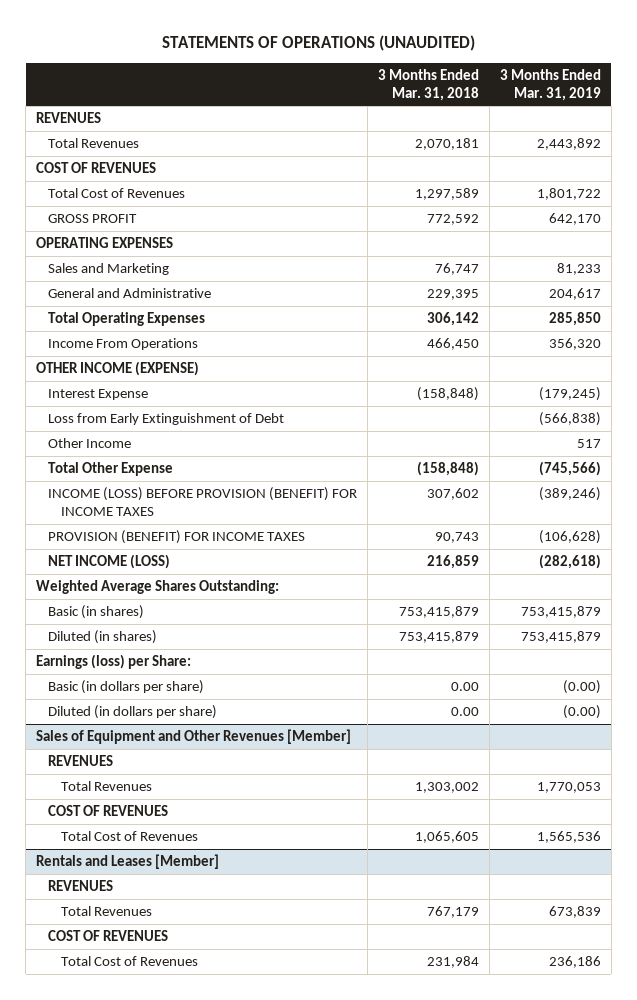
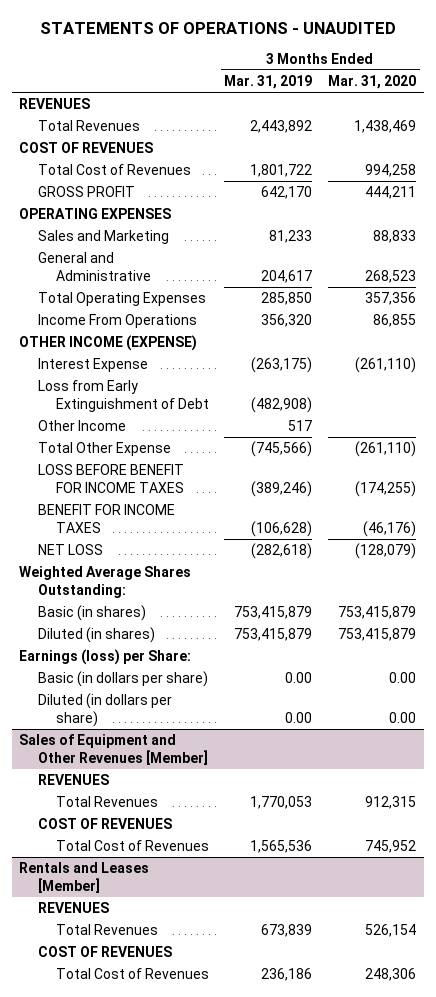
- STATEMENTS OF OPERATIONS (UNAUDITED)
+ STATEMENTS OF OPERATIONS - UNAUDITED
- | 3 Months Ended Mar. 31, 2018 | 3 Months Ended Mar. 31, 2019
+ | 3 Months Ended Mar. 31, 2019 | 3 Months Ended Mar. 31, 2020
- Interest Expense | (158,848) | (179,245)
- Loss from Early Extinguishment of Debt | | (566,838)
+ Interest Expense | (263,175) | (261,110)
+ Loss from Early Extinguishment of Debt | (482,908) |
- INCOME (LOSS) BEFORE PROVISION (BENEFIT) FOR INCOME TAXES | 307,602 | (389,246)
- PROVISION (BENEFIT) FOR INCOME TAXES | 90,743 | (106,628)
- NET INCOME (LOSS) | 216,859 | (282,618)
+ LOSS BEFORE BENEFIT FOR INCOME TAXES | (389,246) | (174,255)
+ BENEFIT FOR INCOME TAXES | (106,628) | (46,176)
+ NET LOSS | (282,618) | (128,079)
- Basic (in dollars per share) | 0.00 | (0.00)
- Diluted (in dollars per share) | 0.00 | (0.00)
+ Basic (in dollars per share) | 0.00 | 0.00
+ Diluted (in dollars per share) | 0.00 | 0.00

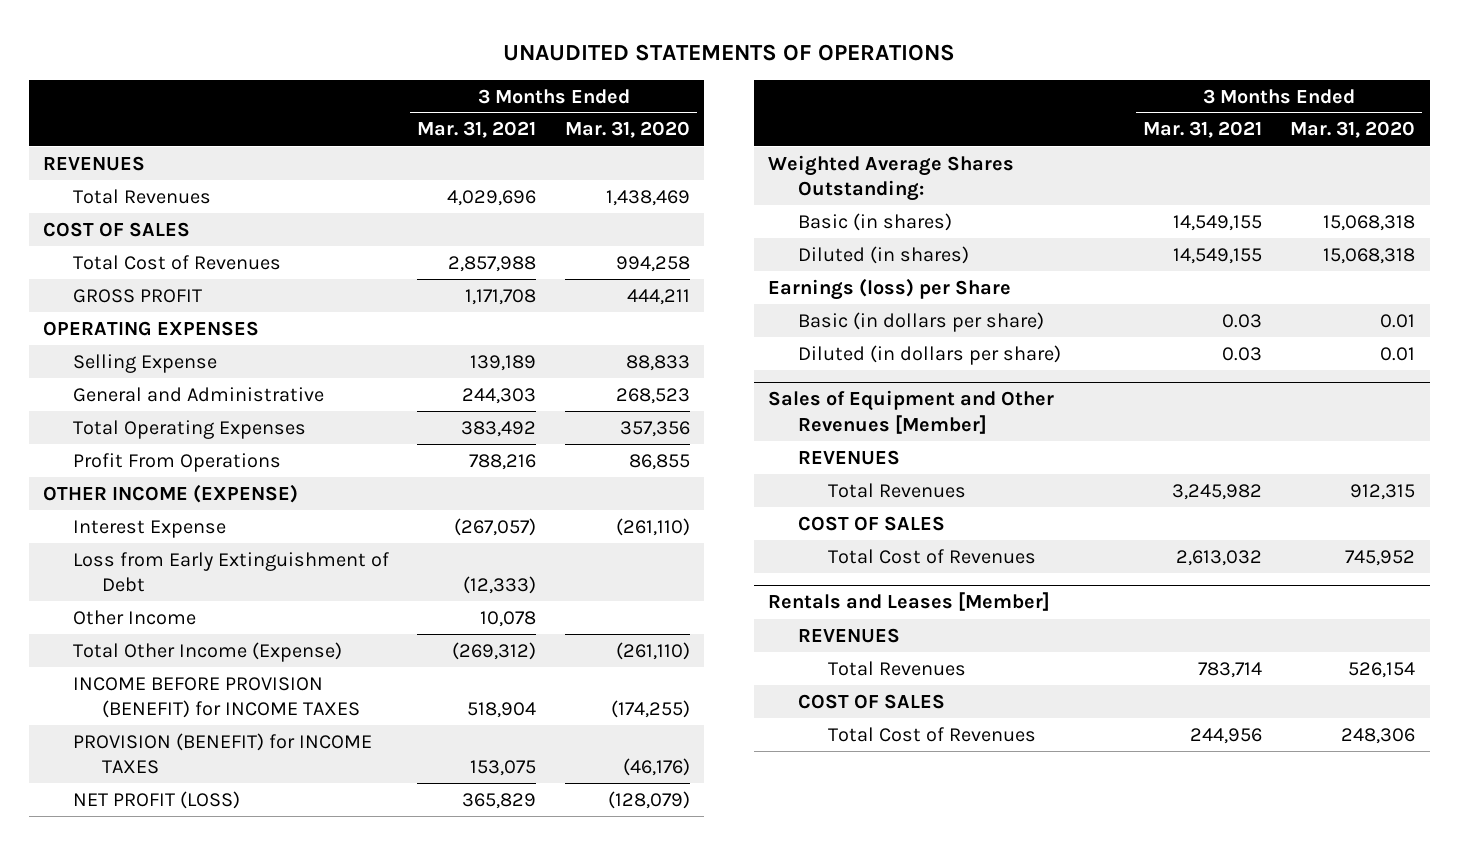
- STATEMENTS OF OPERATIONS - UNAUDITED
+ UNAUDITED STATEMENTS OF OPERATIONS
- | 3 Months Ended Mar. 31, 2019 | 3 Months Ended Mar. 31, 2020
+ | 3 Months Ended Mar. 31, 2021 | 3 Months Ended Mar. 31, 2020
- COST OF REVENUES
+ COST OF SALES
- Sales and Marketing | 81,233 | 88,833
+ Selling Expense | 139,189 | 88,833
- Income From Operations | 356,320 | 86,855
+ Profit From Operations | 788,216 | 86,855
- Total Other Expense | (745,566) | (261,110)
- LOSS BEFORE BENEFIT FOR INCOME TAXES | (389,246) | (174,255)
- BENEFIT FOR INCOME TAXES | (106,628) | (46,176)
- NET LOSS | (282,618) | (128,079)
+ Total Other Income (Expense) | (269,312) | (261,110)
+ INCOME BEFORE PROVISION (BENEFIT) for INCOME TAXES | 518,904 | (174,255)
+ PROVISION (BENEFIT) for INCOME TAXES | 153,075 | (46,176)
+ NET PROFIT (LOSS) | 365,829 | (128,079)
- Basic (in shares) | 753,415,879 | 753,415,879
- Diluted (in shares) | 753,415,879 | 753,415,879
- Earnings (loss) per Share:
- Basic (in dollars per share) | 0.00 | 0.00
- Diluted (in dollars per share) | 0.00 | 0.00
+ Basic (in shares) | 14,549,155 | 15,068,318
+ Diluted (in shares) | 14,549,155 | 15,068,318
+ Earnings (loss) per Share
+ Basic (in dollars per share) | 0.03 | 0.01
+ Diluted (in dollars per share) | 0.03 | 0.01
@ Sales of Equipment and Other Revenues [Member]
- COST OF REVENUES
+ COST OF SALES
@ Rentals and Leases [Member]
- COST OF REVENUES
+ COST OF SALES

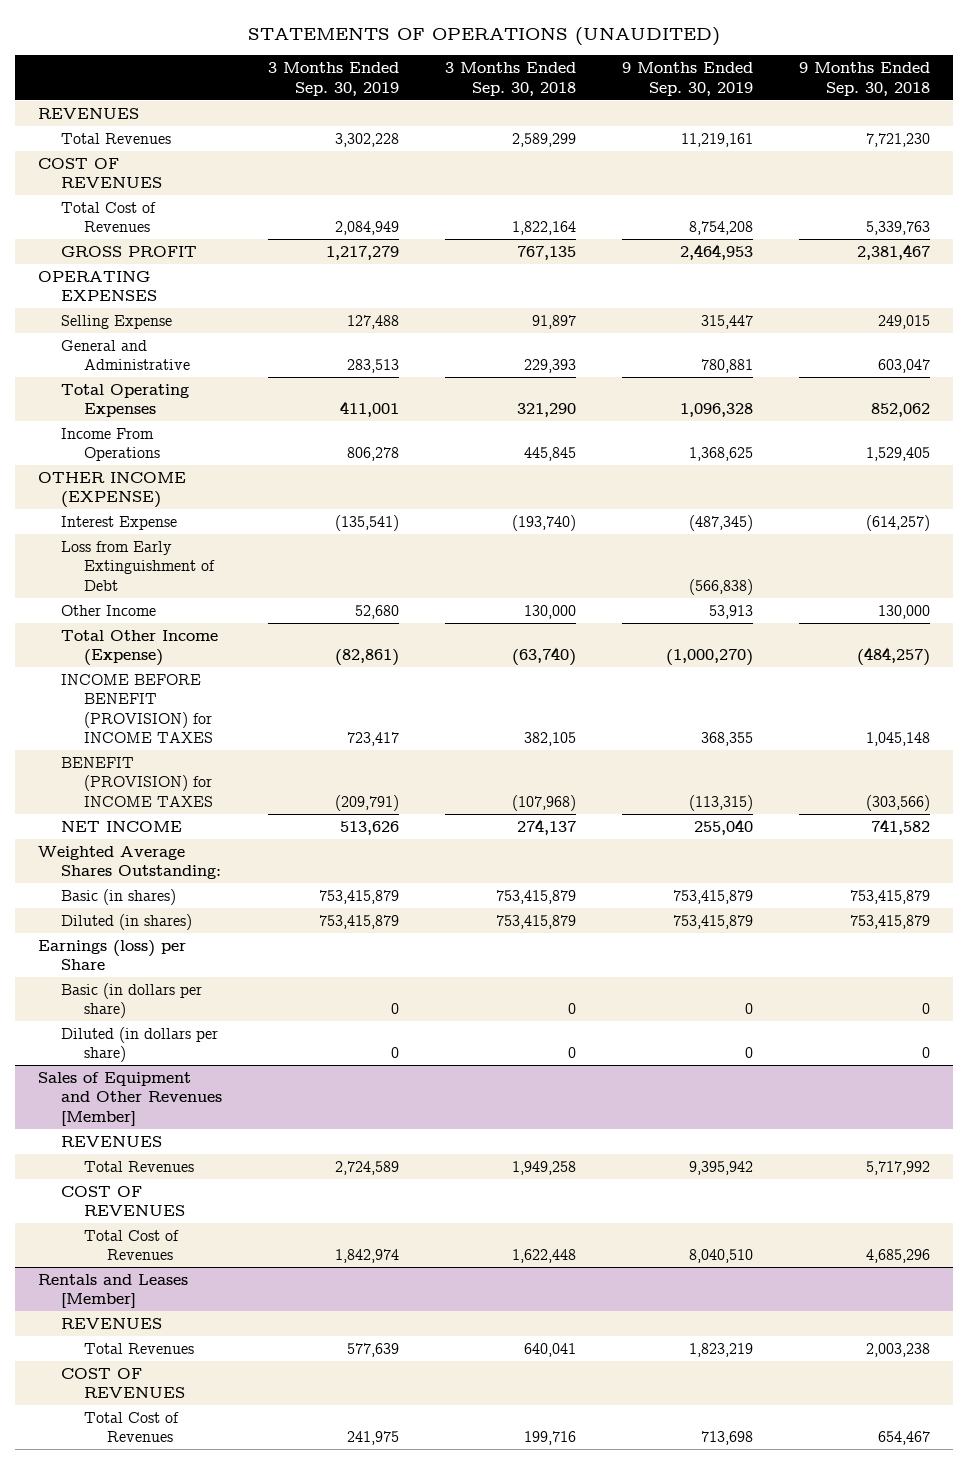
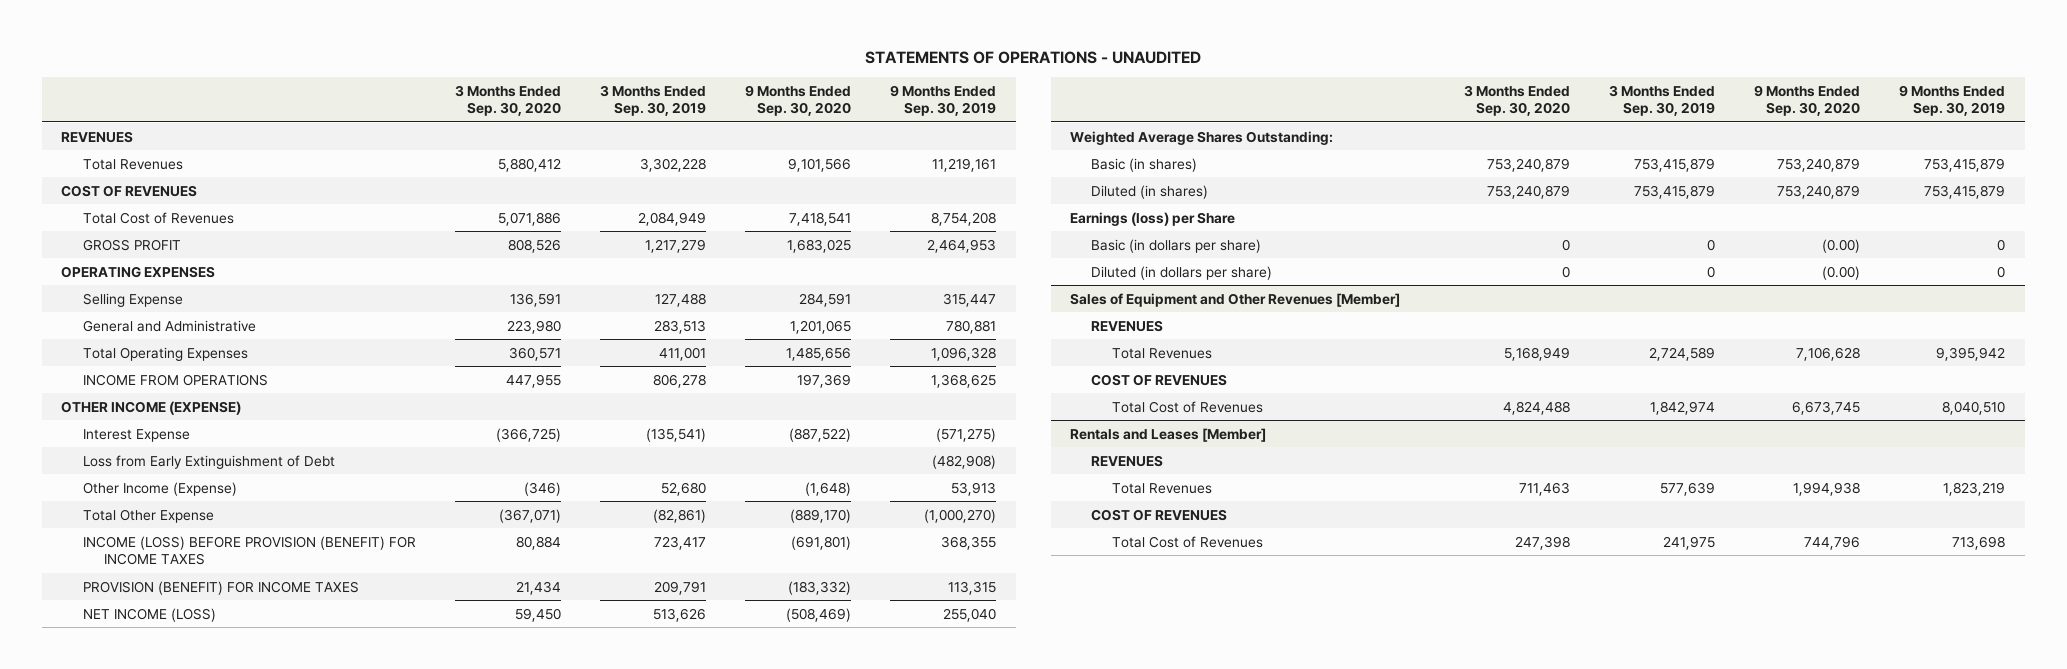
- STATEMENTS OF OPERATIONS (UNAUDITED)
+ STATEMENTS OF OPERATIONS - UNAUDITED
- | 3 Months Ended Sep. 30, 2019 | 3 Months Ended Sep. 30, 2018 | 9 Months Ended Sep. 30, 2019 | 9 Months Ended Sep. 30, 2018
+ | 3 Months Ended Sep. 30, 2020 | 3 Months Ended Sep. 30, 2019 | 9 Months Ended Sep. 30, 2020 | 9 Months Ended Sep. 30, 2019
- Income From Operations | 806,278 | 445,845 | 1,368,625 | 1,529,405
+ INCOME FROM OPERATIONS | 447,955 | 806,278 | 197,369 | 1,368,625
- Interest Expense | (135,541) | (193,740) | (487,345) | (614,257)
- Loss from Early Extinguishment of Debt | | | (566,838) |
- Other Income | 52,680 | 130,000 | 53,913 | 130,000
- Total Other Income (Expense) | (82,861) | (63,740) | (1,000,270) | (484,257)
- INCOME BEFORE BENEFIT (PROVISION) for INCOME TAXES | 723,417 | 382,105 | 368,355 | 1,045,148
- BENEFIT (PROVISION) for INCOME TAXES | (209,791) | (107,968) | (113,315) | (303,566)
- NET INCOME | 513,626 | 274,137 | 255,040 | 741,582
+ Interest Expense | (366,725) | (135,541) | (887,522) | (571,275)
+ Loss from Early Extinguishment of Debt | | | | (482,908)
+ Other Income (Expense) | (346) | 52,680 | (1,648) | 53,913
+ Total Other Expense | (367,071) | (82,861) | (889,170) | (1,000,270)
+ INCOME (LOSS) BEFORE PROVISION (BENEFIT) FOR INCOME TAXES | 80,884 | 723,417 | (691,801) | 368,355
+ PROVISION (BENEFIT) FOR INCOME TAXES | 21,434 | 209,791 | (183,332) | 113,315
+ NET INCOME (LOSS) | 59,450 | 513,626 | (508,469) | 255,040

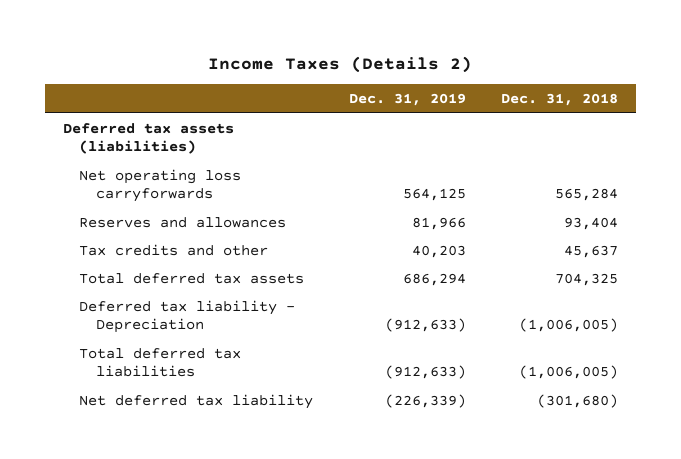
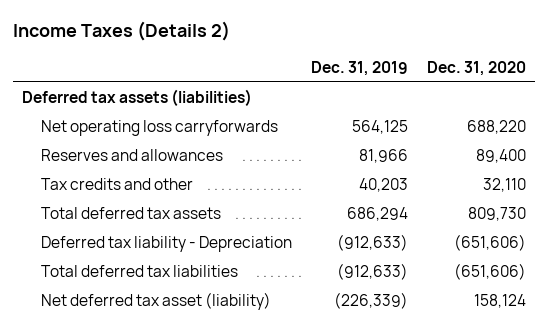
- | Dec. 31, 2019 | Dec. 31, 2018
+ | Dec. 31, 2019 | Dec. 31, 2020
- Net deferred tax liability | (226,339) | (301,680)
+ Net deferred tax asset (liability) | (226,339) | 158,124

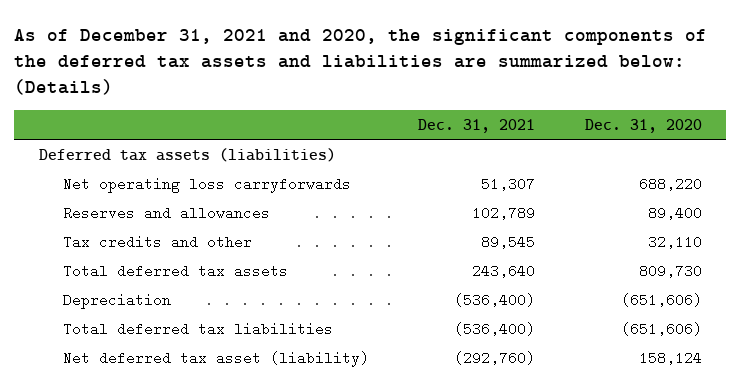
- Income Taxes (Details 2)
+ As of December 31, 2021 and 2020, the significant components of the deferred tax assets and liabilities are summarized below: (Details)
- | Dec. 31, 2019 | Dec. 31, 2020
+ | Dec. 31, 2021 | Dec. 31, 2020
- Deferred tax liability - Depreciation | (912,633) | (651,606)
+ Depreciation | (536,400) | (651,606)

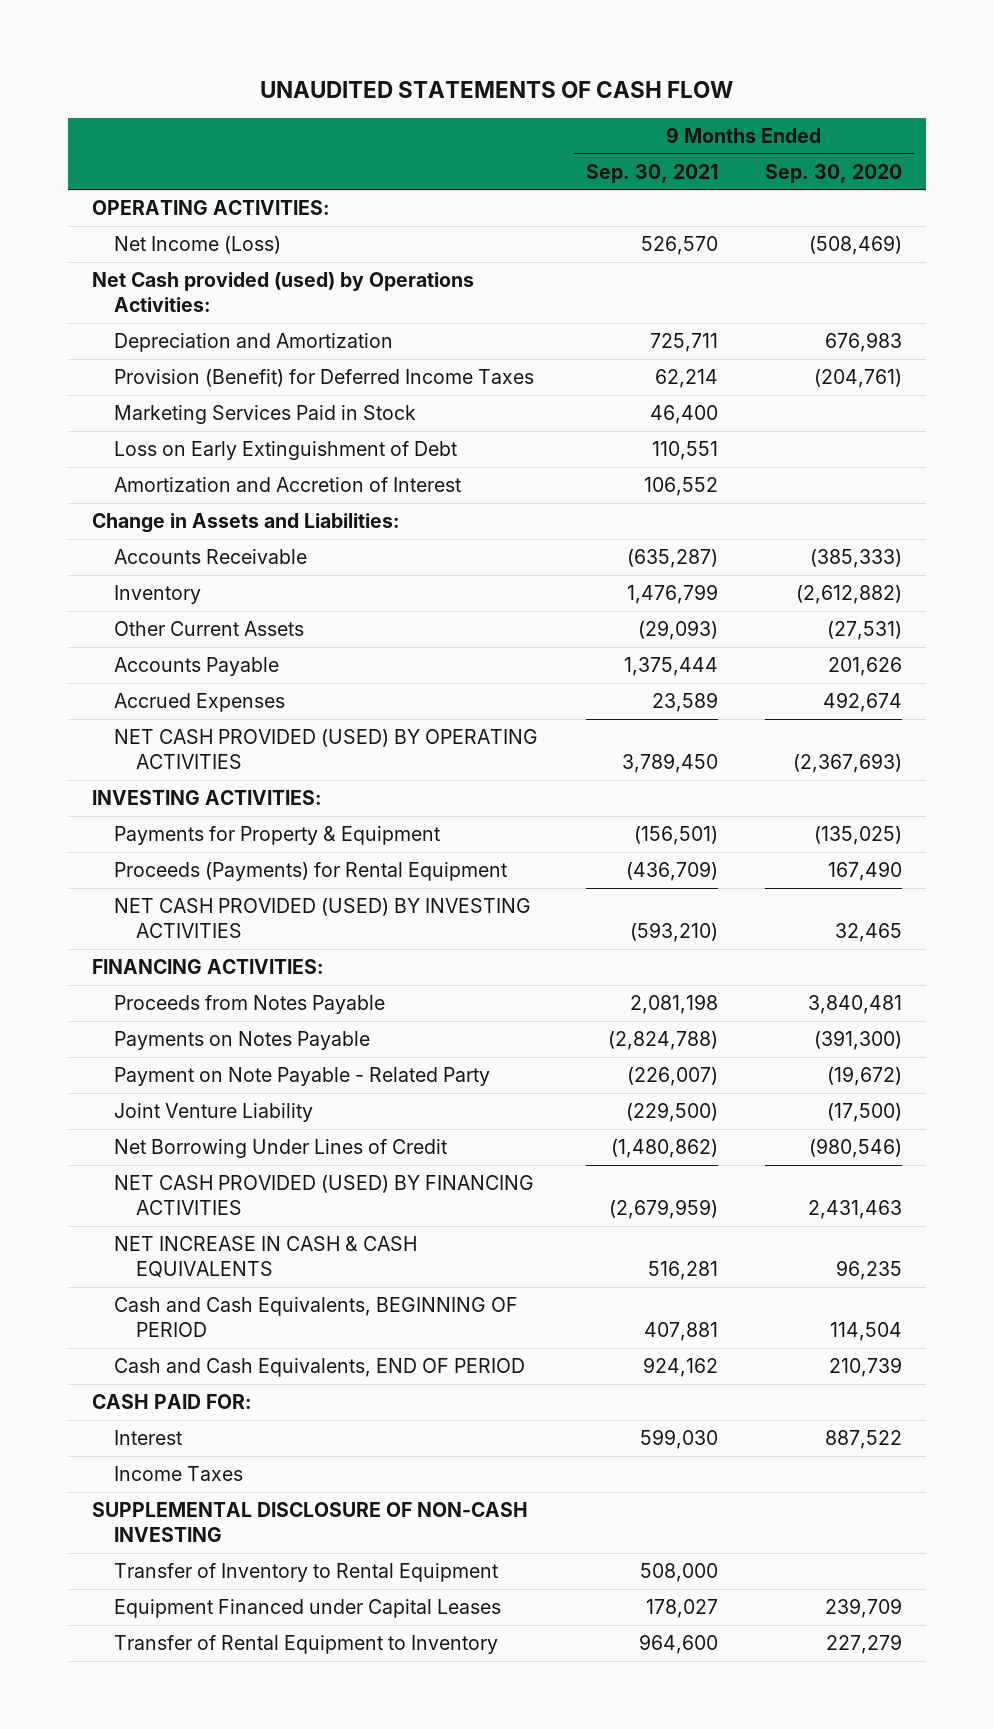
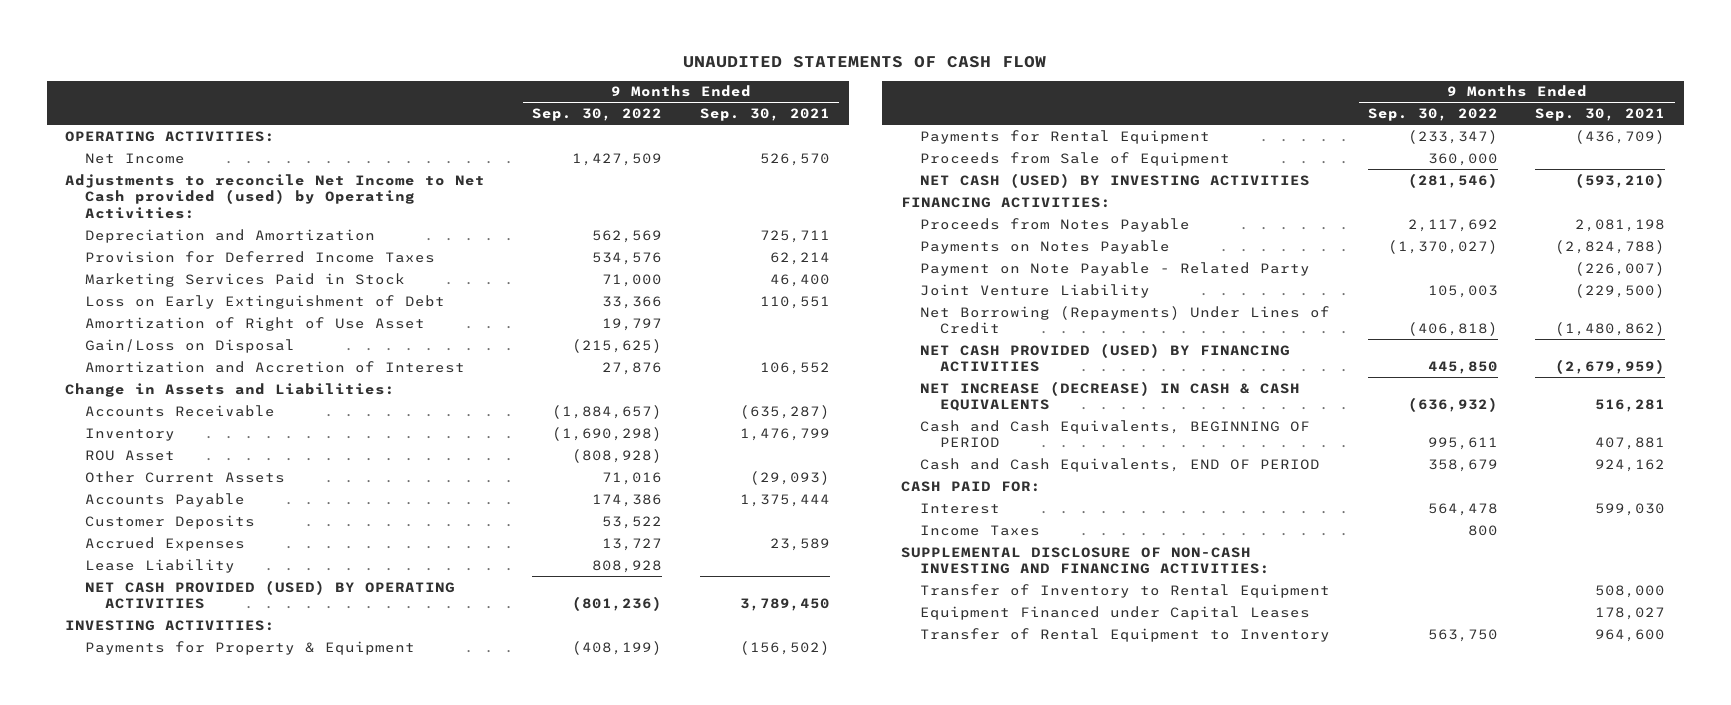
- | 9 Months Ended Sep. 30, 2021 | 9 Months Ended Sep. 30, 2020
+ | 9 Months Ended Sep. 30, 2022 | 9 Months Ended Sep. 30, 2021
- Net Income (Loss) | 526,570 | (508,469)
- Net Cash provided (used) by Operations Activities:
+ Net Income | 1,427,509 | 526,570
+ Adjustments to reconcile Net Income to Net Cash provided (used) by Operating Activities:
- Provision (Benefit) for Deferred Income Taxes | 62,214 | (204,761)
+ Provision for Deferred Income Taxes | 534,576 | 62,214
+ Amortization of Right of Use Asset | 19,797 |
+ Gain/Loss on Disposal | (215,625) |
+ ROU Asset | (808,928) |
+ Customer Deposits | 53,522 |
+ Lease Liability | 808,928 |
- Payments for Property & Equipment | (156,501) | (135,025)
- Proceeds (Payments) for Rental Equipment | (436,709) | 167,490
- NET CASH PROVIDED (USED) BY INVESTING ACTIVITIES | (593,210) | 32,465
+ Payments for Property & Equipment | (408,199) | (156,502)
+ Payments for Rental Equipment | (233,347) | (436,709)
+ Proceeds from Sale of Equipment | 360,000 |
+ NET CASH (USED) BY INVESTING ACTIVITIES | (281,546) | (593,210)
- Net Borrowing Under Lines of Credit | (1,480,862) | (980,546)
+ Net Borrowing (Repayments) Under Lines of Credit | (406,818) | (1,480,862)
- NET INCREASE IN CASH & CASH EQUIVALENTS | 516,281 | 96,235
+ NET INCREASE (DECREASE) IN CASH & CASH EQUIVALENTS | (636,932) | 516,281
- SUPPLEMENTAL DISCLOSURE OF NON-CASH INVESTING
+ SUPPLEMENTAL DISCLOSURE OF NON-CASH INVESTING AND FINANCING ACTIVITIES:

